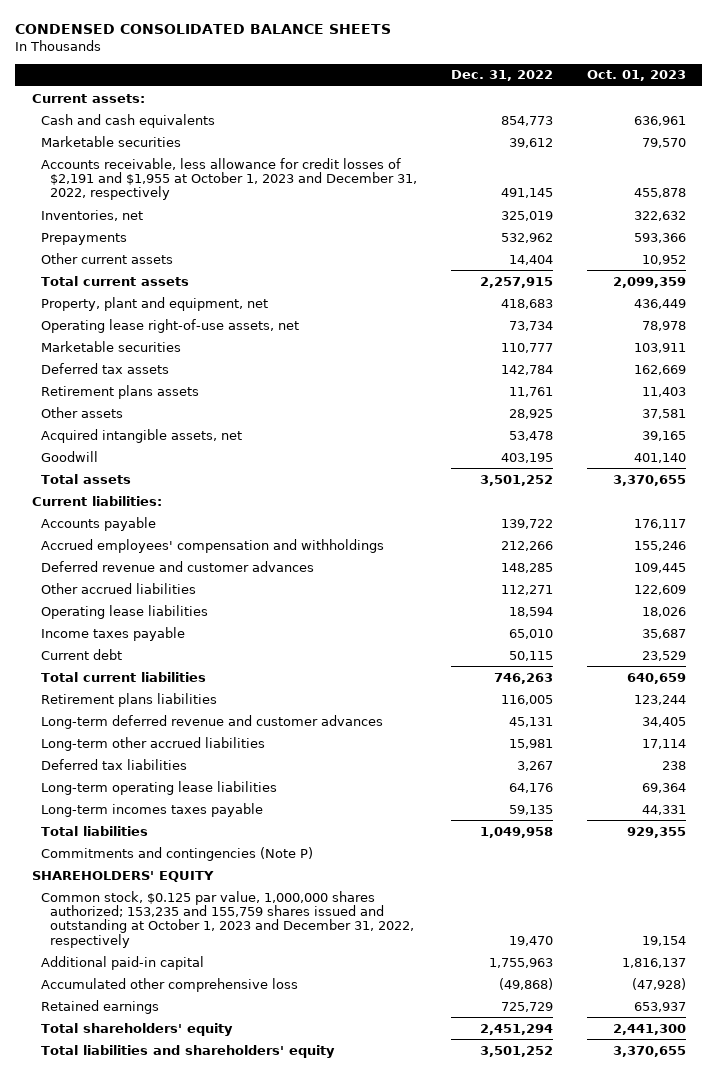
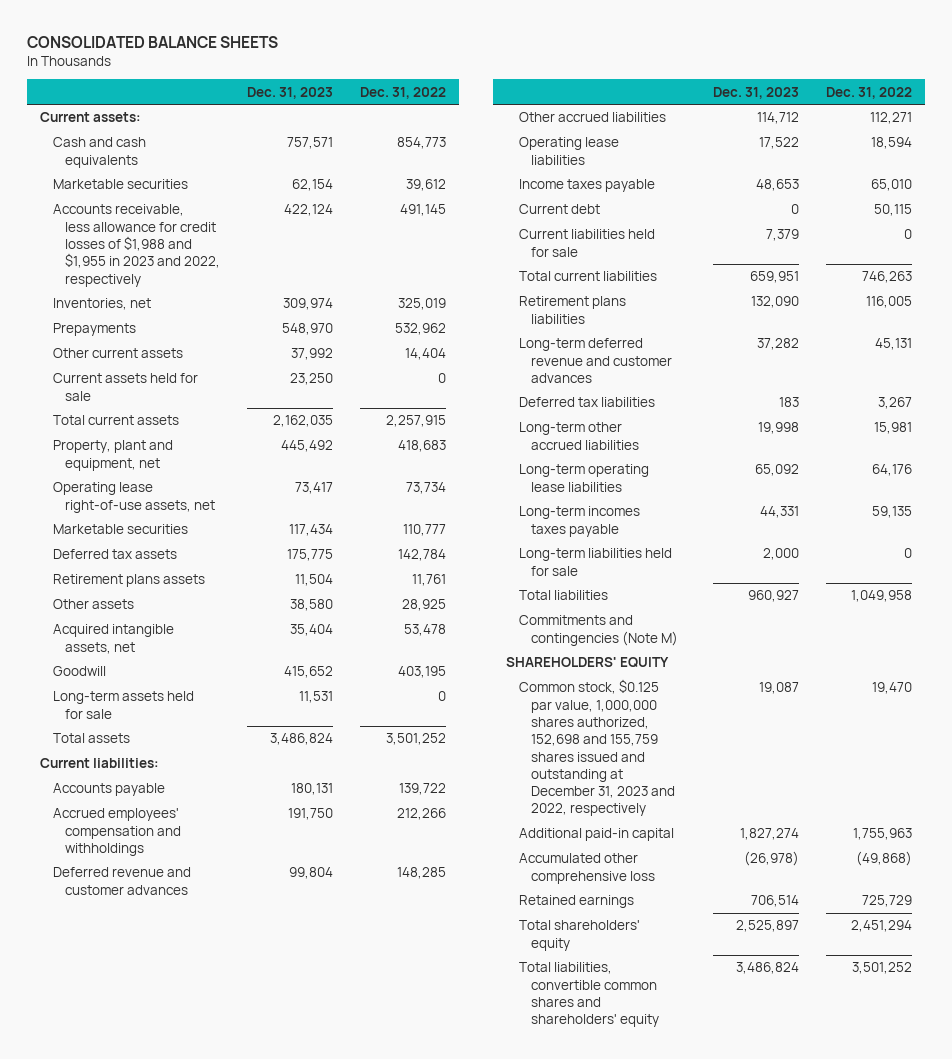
- CONDENSED CONSOLIDATED BALANCE SHEETS
+ CONSOLIDATED BALANCE SHEETS
- | Dec. 31, 2022 | Oct. 01, 2023
+ | Dec. 31, 2023 | Dec. 31, 2022
- Accounts receivable, less allowance for credit losses of $2,191 and $1,955 at October 1, 2023 and December 31, 2022, respectively | 491,145 | 455,878
+ Accounts receivable, less allowance for credit losses of $1,988 and $1,955 in 2023 and 2022, respectively | 422,124 | 491,145
+ Current assets held for sale | 23,250 | 0
+ Long-term assets held for sale | 11,531 | 0
+ Current liabilities held for sale | 7,379 | 0
moved down: Long-term other accrued liabilities | 19,998 | 15,981
+ Long-term liabilities held for sale | 2,000 | 0
- Commitments and contingencies (Note P)
+ Commitments and contingencies (Note M)
- Common stock, $0.125 par value, 1,000,000 shares authorized; 153,235 and 155,759 shares issued and outstanding at October 1, 2023 and December 31, 2022, respectively | 19,470 | 19,154
+ Common stock, $0.125 par value, 1,000,000 shares authorized, 152,698 and 155,759 shares issued and outstanding at December 31, 2023 and 2022, respectively | 19,087 | 19,470
- Total liabilities and shareholders' equity | 3,501,252 | 3,370,655
+ Total liabilities, convertible common shares and shareholders' equity | 3,486,824 | 3,501,252

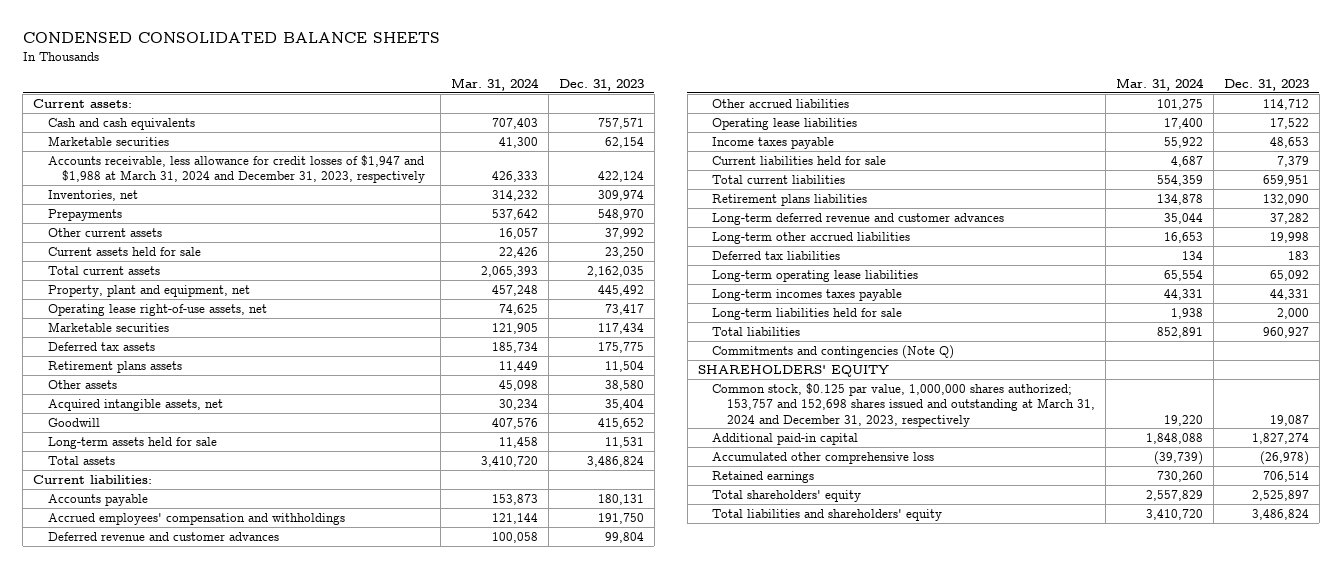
- CONSOLIDATED BALANCE SHEETS
+ CONDENSED CONSOLIDATED BALANCE SHEETS
- | Dec. 31, 2023 | Dec. 31, 2022
+ | Mar. 31, 2024 | Dec. 31, 2023
- Accounts receivable, less allowance for credit losses of $1,988 and $1,955 in 2023 and 2022, respectively | 422,124 | 491,145
+ Accounts receivable, less allowance for credit losses of $1,947 and $1,988 at March 31, 2024 and December 31, 2023, respectively | 426,333 | 422,124
- Current debt | 0 | 50,115
moved down: Deferred tax liabilities | 134 | 183
- Commitments and contingencies (Note M)
+ Commitments and contingencies (Note Q)
- Common stock, $0.125 par value, 1,000,000 shares authorized, 152,698 and 155,759 shares issued and outstanding at December 31, 2023 and 2022, respectively | 19,087 | 19,470
+ Common stock, $0.125 par value, 1,000,000 shares authorized; 153,757 and 152,698 shares issued and outstanding at March 31, 2024 and December 31, 2023, respectively | 19,220 | 19,087
- Total liabilities, convertible common shares and shareholders' equity | 3,486,824 | 3,501,252
+ Total liabilities and shareholders' equity | 3,410,720 | 3,486,824

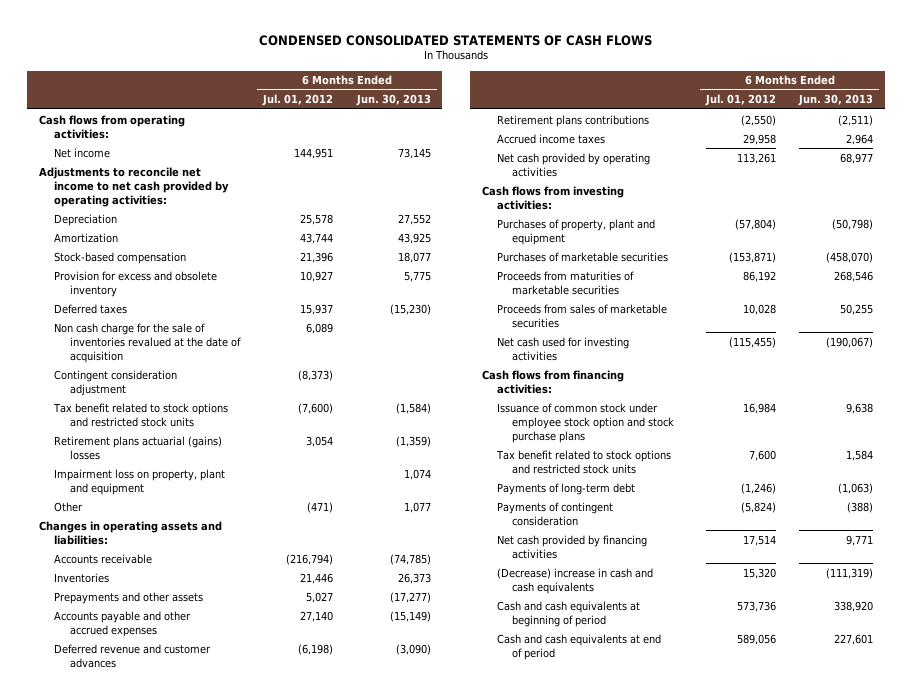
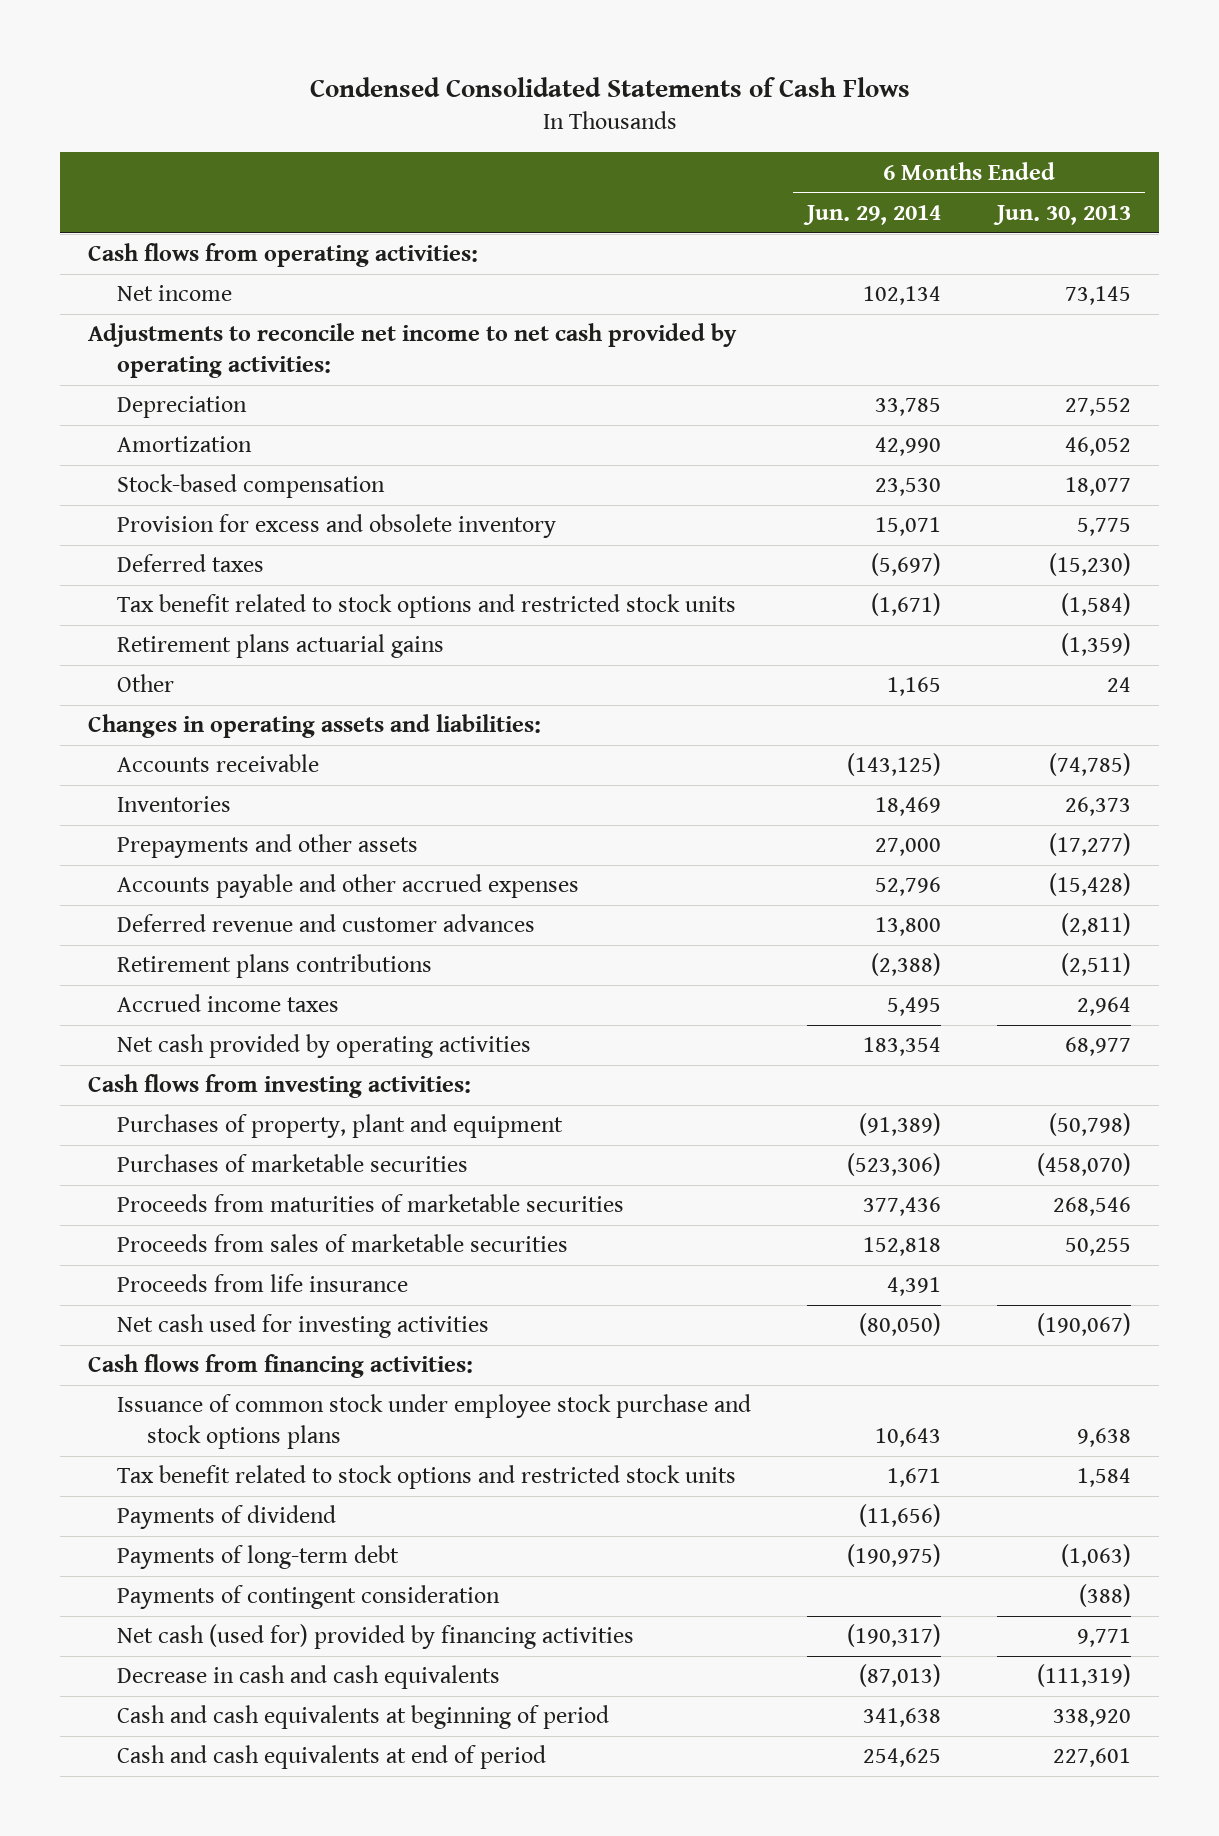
- CONDENSED CONSOLIDATED STATEMENTS OF CASH FLOWS
+ Condensed Consolidated Statements of Cash Flows
- | 6 Months Ended Jul. 01, 2012 | 6 Months Ended Jun. 30, 2013
+ | 6 Months Ended Jun. 29, 2014 | 6 Months Ended Jun. 30, 2013
- Amortization | 43,744 | 43,925
+ Amortization | 42,990 | 46,052
- Non cash charge for the sale of inventories revalued at the date of acquisition | 6,089 |
- Contingent consideration adjustment | (8,373) |
- Retirement plans actuarial (gains) losses | 3,054 | (1,359)
- Impairment loss on property, plant and equipment | | 1,074
- Other | (471) | 1,077
+ Retirement plans actuarial gains | | (1,359)
+ Other | 1,165 | 24
- Accounts payable and other accrued expenses | 27,140 | (15,149)
- Deferred revenue and customer advances | (6,198) | (3,090)
+ Accounts payable and other accrued expenses | 52,796 | (15,428)
+ Deferred revenue and customer advances | 13,800 | (2,811)
+ Proceeds from life insurance | 4,391 |
- Issuance of common stock under employee stock option and stock purchase plans | 16,984 | 9,638
+ Issuance of common stock under employee stock purchase and stock options plans | 10,643 | 9,638
+ Payments of dividend | (11,656) |
- Net cash provided by financing activities | 17,514 | 9,771
- (Decrease) increase in cash and cash equivalents | 15,320 | (111,319)
+ Net cash (used for) provided by financing activities | (190,317) | 9,771
+ Decrease in cash and cash equivalents | (87,013) | (111,319)

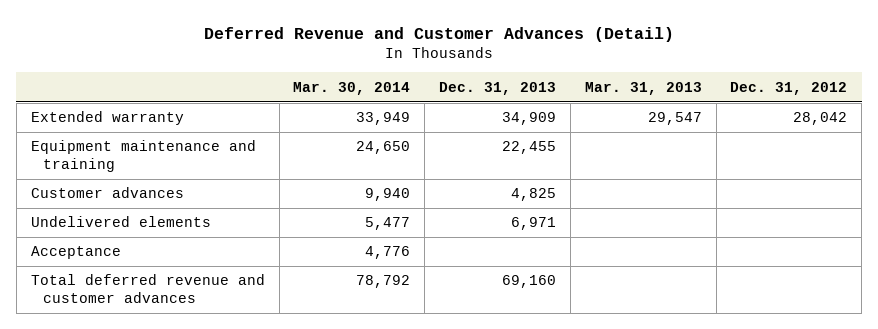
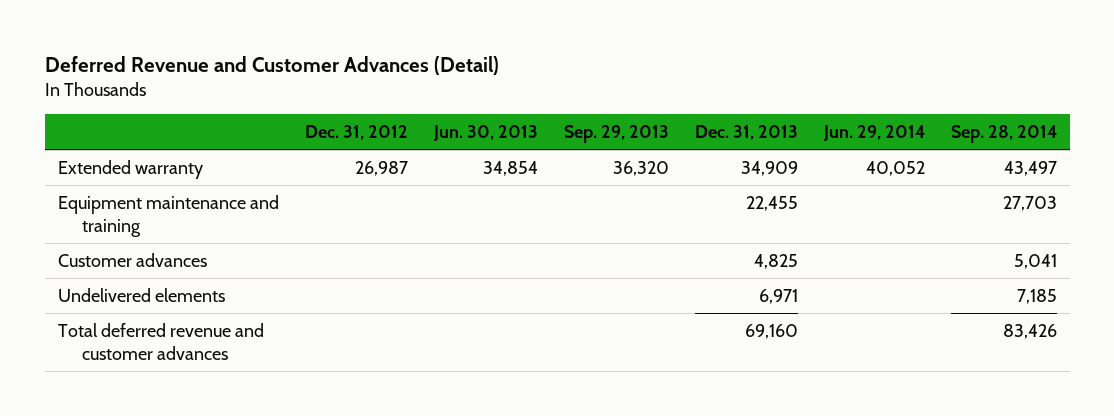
- | Mar. 30, 2014 | Dec. 31, 2013 | Mar. 31, 2013 | Dec. 31, 2012
+ | Dec. 31, 2012 | Jun. 30, 2013 | Sep. 29, 2013 | Dec. 31, 2013 | Jun. 29, 2014 | Sep. 28, 2014
- Extended warranty | 33,949 | 34,909 | 29,547 | 28,042
+ Extended warranty | 26,987 | 34,854 | 36,320 | 34,909 | 40,052 | 43,497
- Acceptance | 4,776 | | |

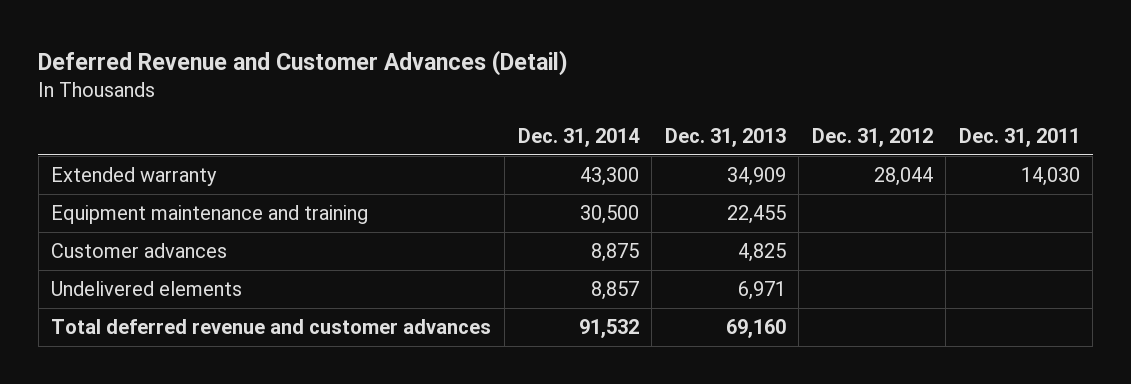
- | Dec. 31, 2012 | Jun. 30, 2013 | Sep. 29, 2013 | Dec. 31, 2013 | Jun. 29, 2014 | Sep. 28, 2014
+ | Dec. 31, 2014 | Dec. 31, 2013 | Dec. 31, 2012 | Dec. 31, 2011
- Extended warranty | 26,987 | 34,854 | 36,320 | 34,909 | 40,052 | 43,497
+ Extended warranty | 43,300 | 34,909 | 28,044 | 14,030

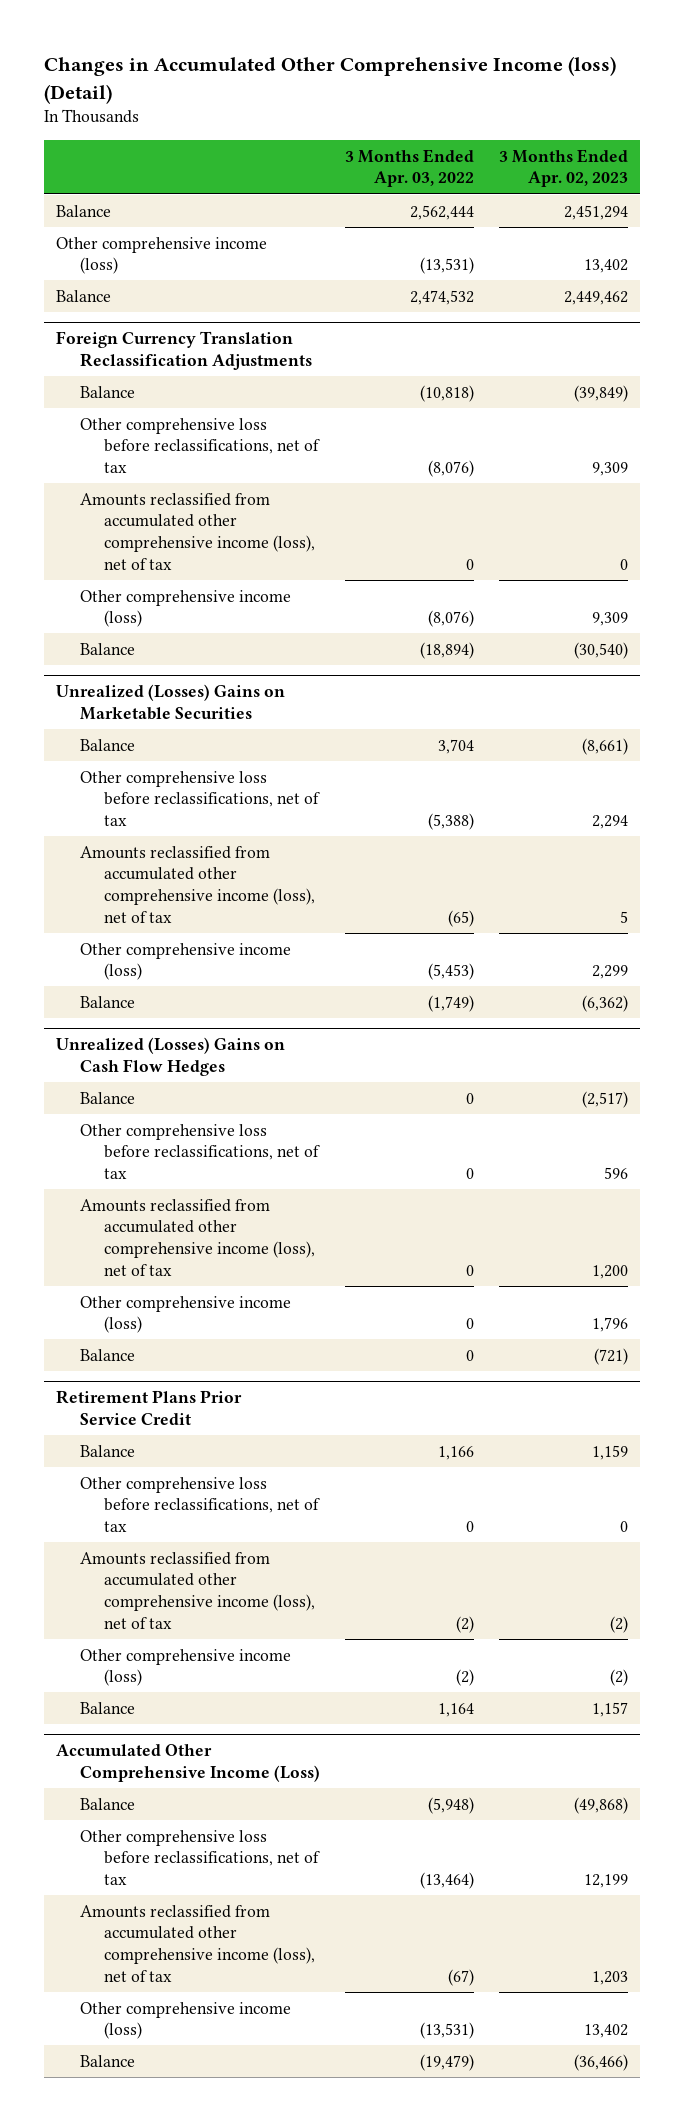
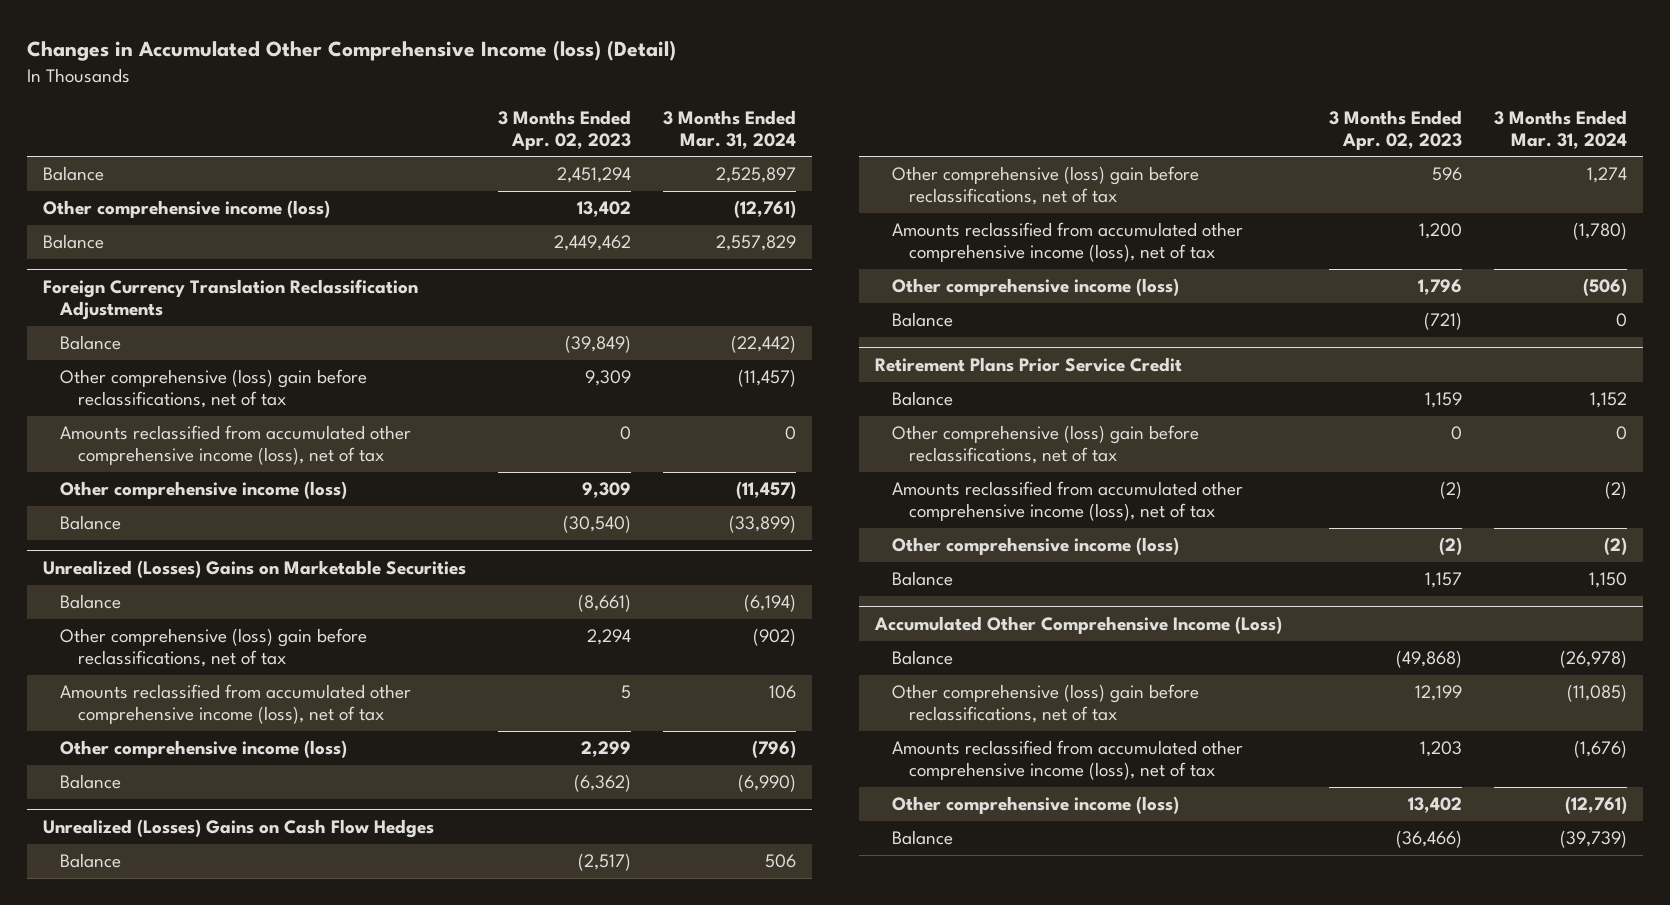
- | 3 Months Ended Apr. 03, 2022 | 3 Months Ended Apr. 02, 2023
+ | 3 Months Ended Apr. 02, 2023 | 3 Months Ended Mar. 31, 2024
@ Foreign Currency Translation Reclassification Adjustments
- Other comprehensive loss before reclassifications, net of tax | (8,076) | 9,309
+ Other comprehensive (loss) gain before reclassifications, net of tax | 9,309 | (11,457)
@ Unrealized (Losses) Gains on Marketable Securities
- Other comprehensive loss before reclassifications, net of tax | (5,388) | 2,294
+ Other comprehensive (loss) gain before reclassifications, net of tax | 2,294 | (902)
@ Unrealized (Losses) Gains on Cash Flow Hedges
- Other comprehensive loss before reclassifications, net of tax | 0 | 596
+ Other comprehensive (loss) gain before reclassifications, net of tax | 596 | 1,274
@ Retirement Plans Prior Service Credit
- Other comprehensive loss before reclassifications, net of tax | 0 | 0
+ Other comprehensive (loss) gain before reclassifications, net of tax | 0 | 0
@ Accumulated Other Comprehensive Income (Loss)
- Other comprehensive loss before reclassifications, net of tax | (13,464) | 12,199
+ Other comprehensive (loss) gain before reclassifications, net of tax | 12,199 | (11,085)

